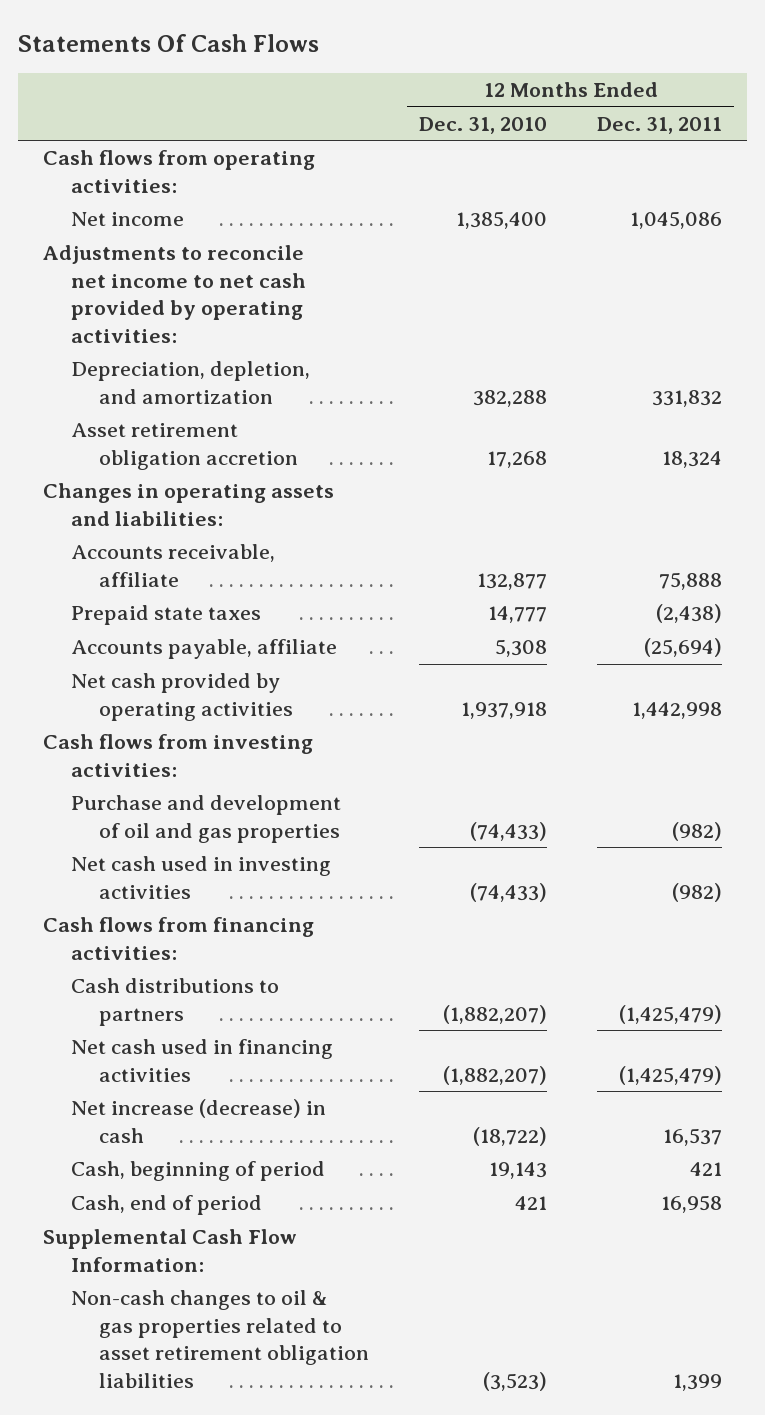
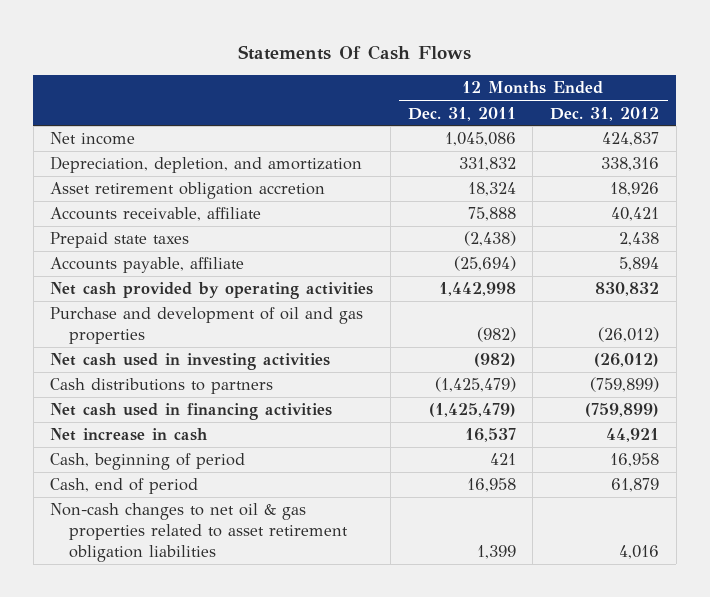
- | 12 Months Ended Dec. 31, 2010 | 12 Months Ended Dec. 31, 2011
+ | 12 Months Ended Dec. 31, 2011 | 12 Months Ended Dec. 31, 2012
- Cash flows from operating activities:
- Adjustments to reconcile net income to net cash provided by operating activities:
- Changes in operating assets and liabilities:
- Cash flows from investing activities:
- Cash flows from financing activities:
- Net increase (decrease) in cash | (18,722) | 16,537
+ Net increase in cash | 16,537 | 44,921
- Supplemental Cash Flow Information:
- Non-cash changes to oil & gas properties related to asset retirement obligation liabilities | (3,523) | 1,399
+ Non-cash changes to net oil & gas properties related to asset retirement obligation liabilities | 1,399 | 4,016

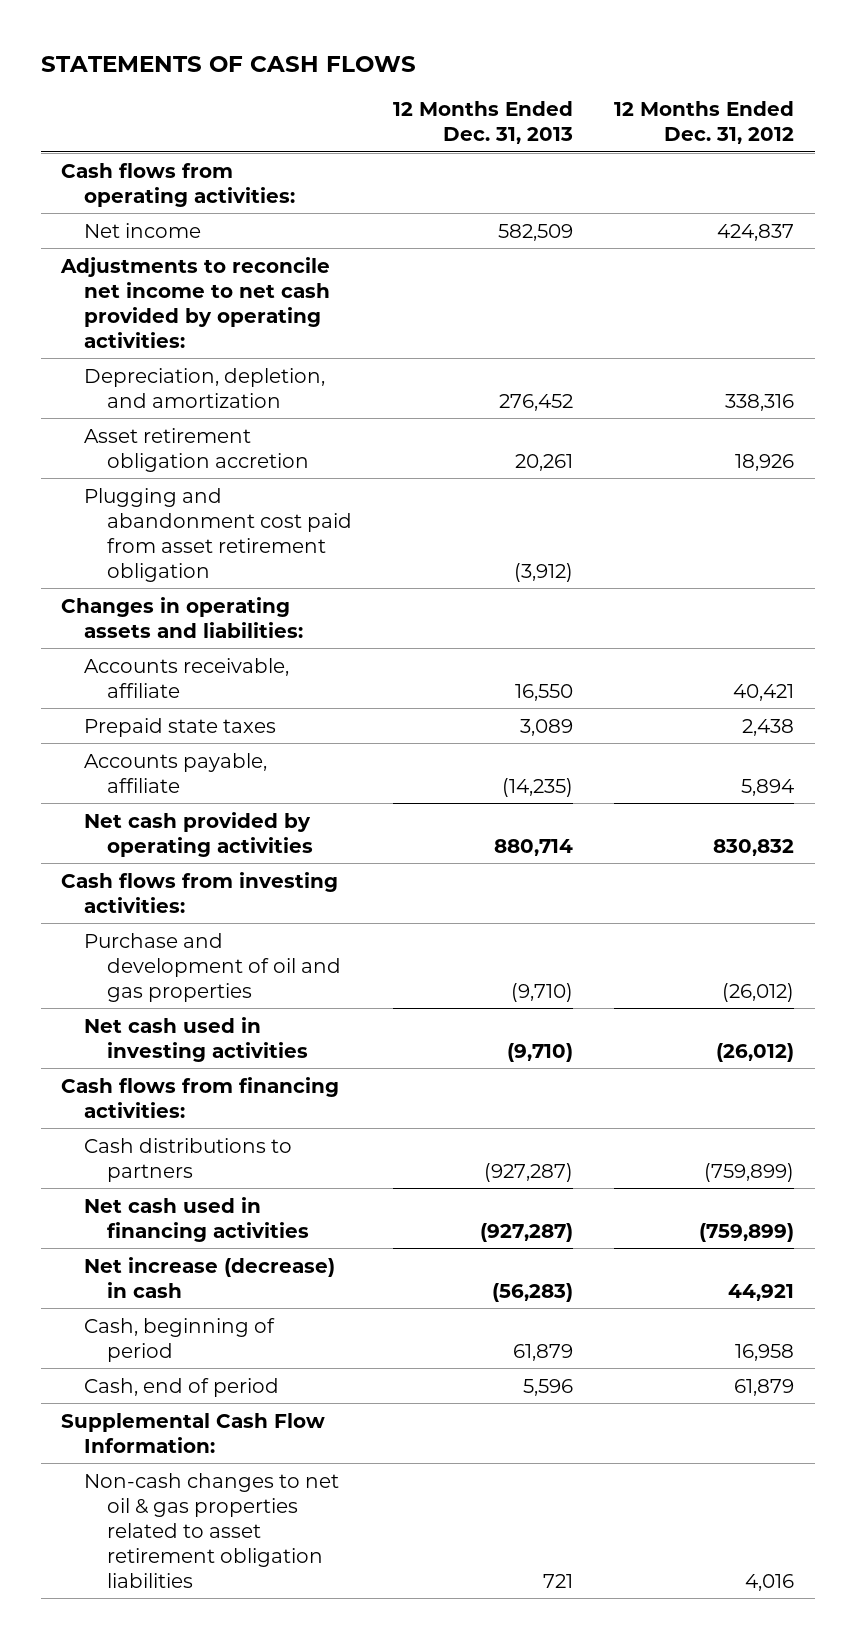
- Statements Of Cash Flows
+ STATEMENTS OF CASH FLOWS
- | 12 Months Ended Dec. 31, 2011 | 12 Months Ended Dec. 31, 2012
+ | 12 Months Ended Dec. 31, 2013 | 12 Months Ended Dec. 31, 2012
+ Cash flows from operating activities:
+ Adjustments to reconcile net income to net cash provided by operating activities:
+ Plugging and abandonment cost paid from asset retirement obligation | (3,912) |
+ Changes in operating assets and liabilities:
+ Cash flows from investing activities:
+ Cash flows from financing activities:
- Net increase in cash | 16,537 | 44,921
+ Net increase (decrease) in cash | (56,283) | 44,921
+ Supplemental Cash Flow Information:

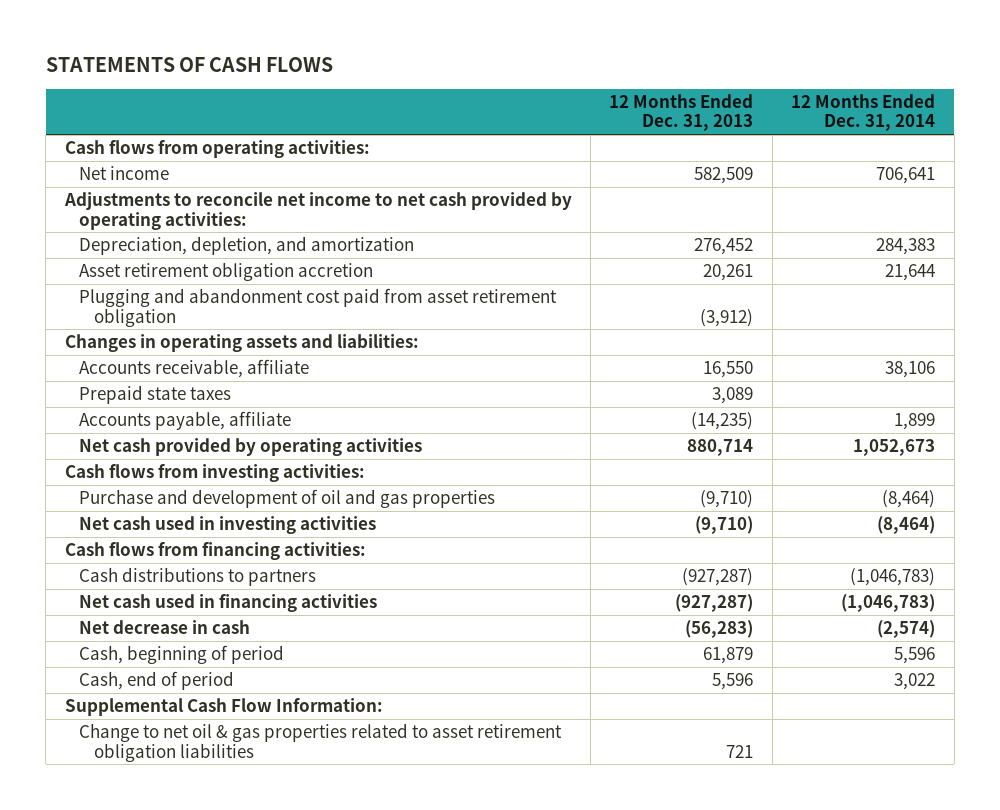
- | 12 Months Ended Dec. 31, 2013 | 12 Months Ended Dec. 31, 2012
+ | 12 Months Ended Dec. 31, 2013 | 12 Months Ended Dec. 31, 2014
- Net increase (decrease) in cash | (56,283) | 44,921
+ Net decrease in cash | (56,283) | (2,574)
- Non-cash changes to net oil & gas properties related to asset retirement obligation liabilities | 721 | 4,016
+ Change to net oil & gas properties related to asset retirement obligation liabilities | 721 |

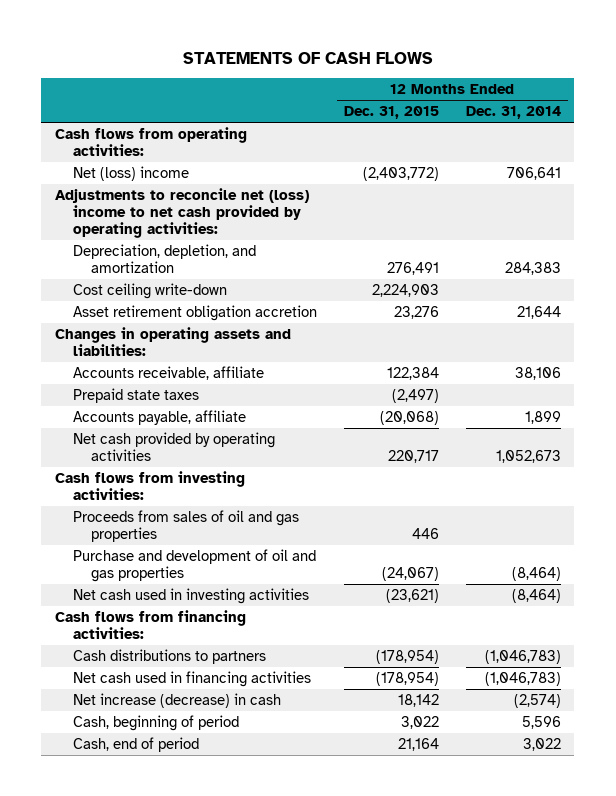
- | 12 Months Ended Dec. 31, 2013 | 12 Months Ended Dec. 31, 2014
+ | 12 Months Ended Dec. 31, 2015 | 12 Months Ended Dec. 31, 2014
- Net income | 582,509 | 706,641
- Adjustments to reconcile net income to net cash provided by operating activities:
+ Net (loss) income | (2,403,772) | 706,641
+ Adjustments to reconcile net (loss) income to net cash provided by operating activities:
+ Cost ceiling write-down | 2,224,903 |
- Plugging and abandonment cost paid from asset retirement obligation | (3,912) |
+ Proceeds from sales of oil and gas properties | 446 |
- Net decrease in cash | (56,283) | (2,574)
+ Net increase (decrease) in cash | 18,142 | (2,574)
- Supplemental Cash Flow Information:
- Change to net oil & gas properties related to asset retirement obligation liabilities | 721 |

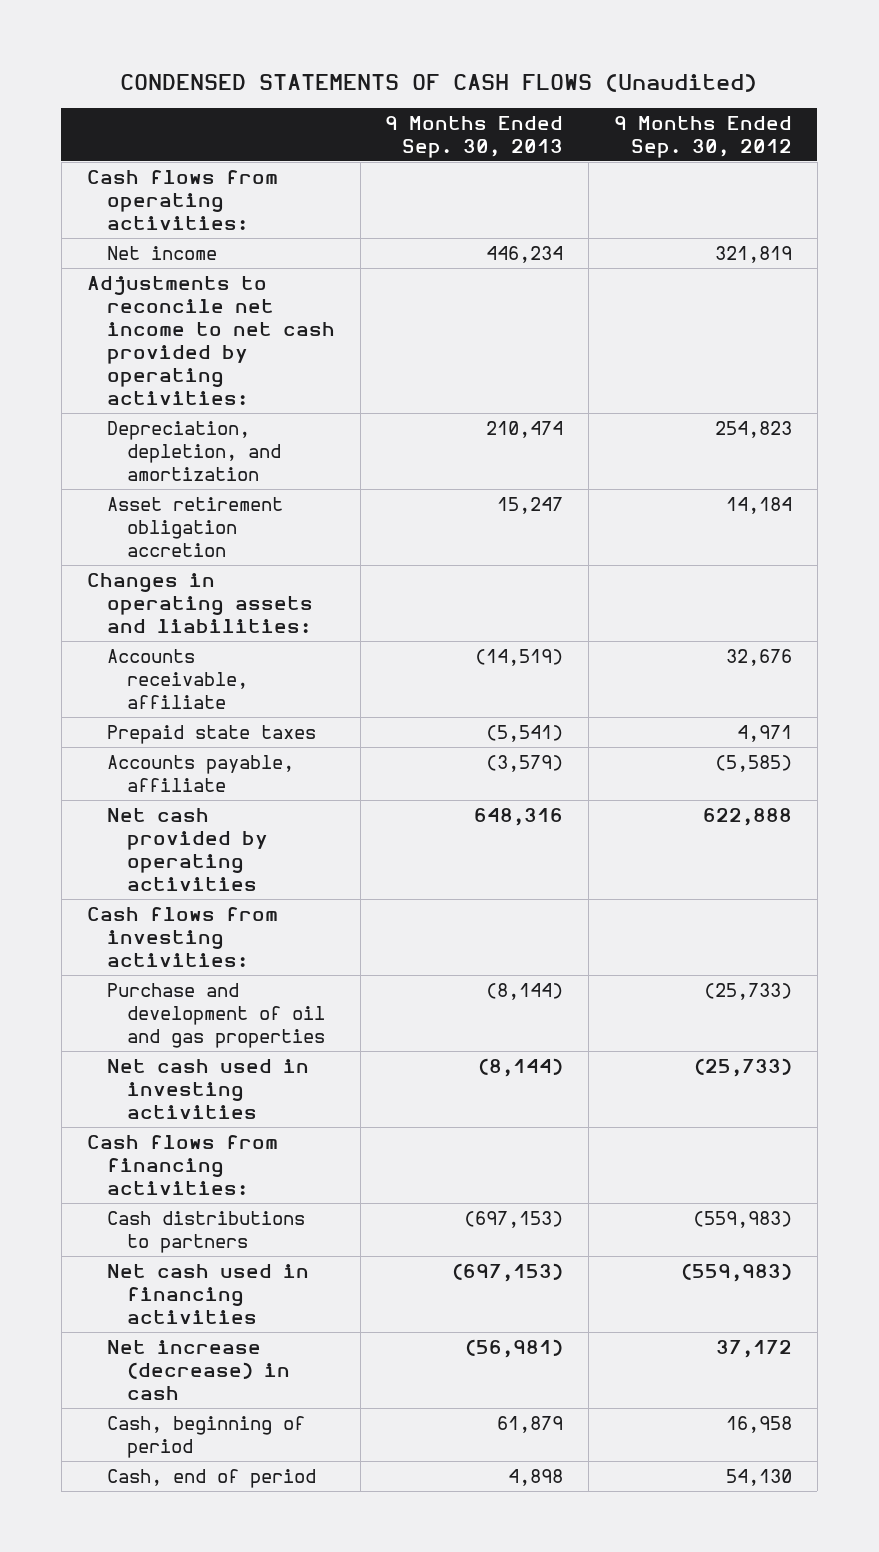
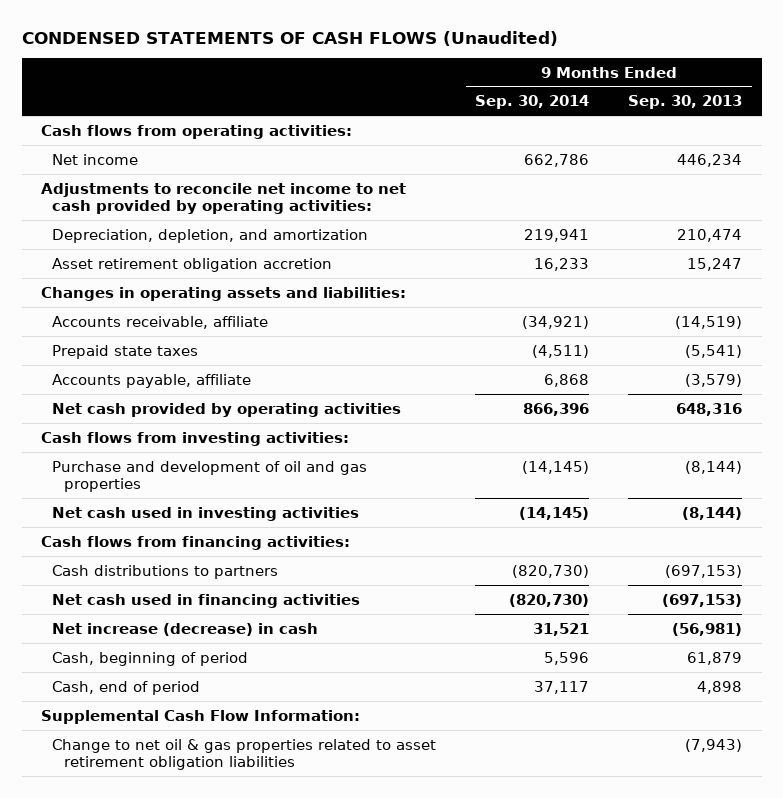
- | 9 Months Ended Sep. 30, 2013 | 9 Months Ended Sep. 30, 2012
+ | 9 Months Ended Sep. 30, 2014 | 9 Months Ended Sep. 30, 2013
+ Supplemental Cash Flow Information:
+ Change to net oil & gas properties related to asset retirement obligation liabilities | | (7,943)

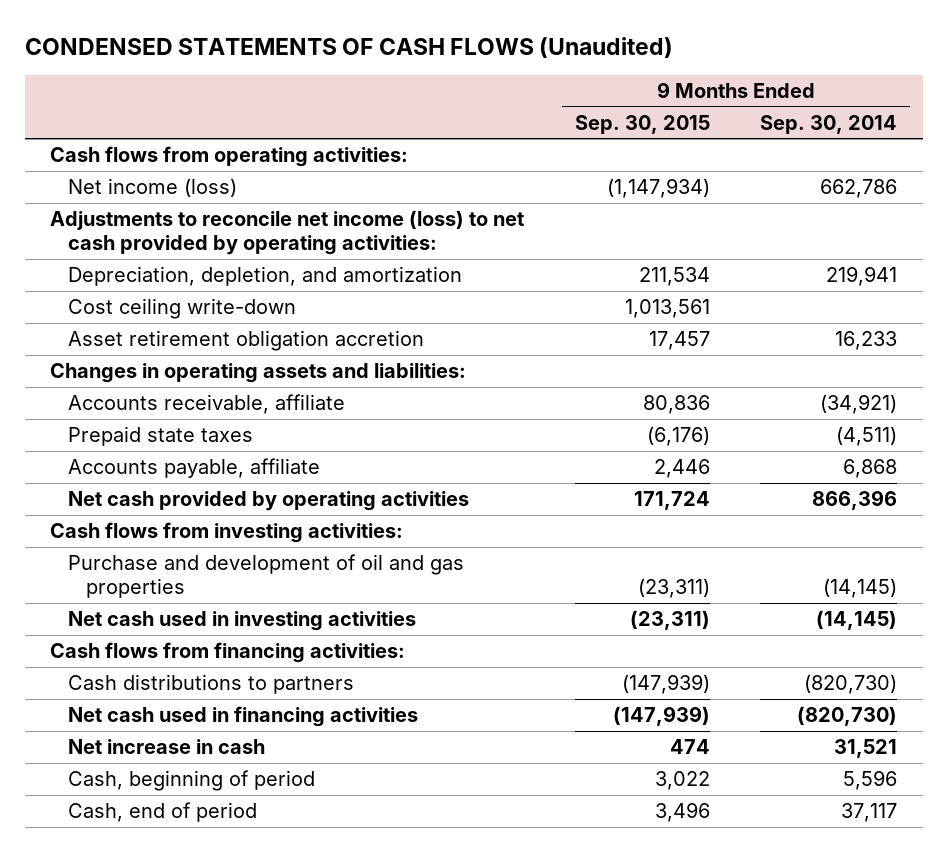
- | 9 Months Ended Sep. 30, 2014 | 9 Months Ended Sep. 30, 2013
+ | 9 Months Ended Sep. 30, 2015 | 9 Months Ended Sep. 30, 2014
- Net income | 662,786 | 446,234
- Adjustments to reconcile net income to net cash provided by operating activities:
+ Net income (loss) | (1,147,934) | 662,786
+ Adjustments to reconcile net income (loss) to net cash provided by operating activities:
+ Cost ceiling write-down | 1,013,561 |
- Net increase (decrease) in cash | 31,521 | (56,981)
+ Net increase in cash | 474 | 31,521
- Supplemental Cash Flow Information:
- Change to net oil & gas properties related to asset retirement obligation liabilities | | (7,943)

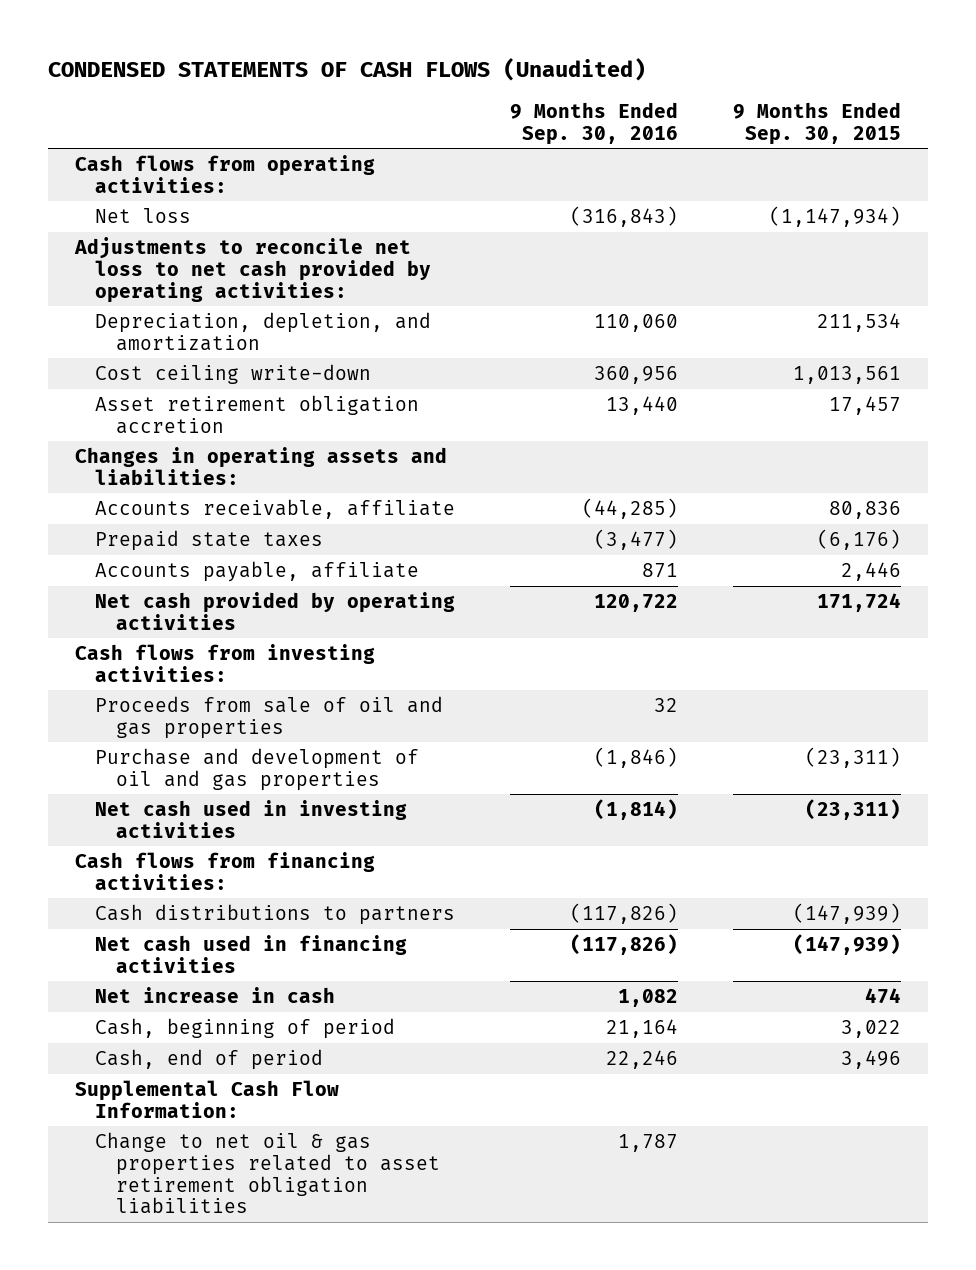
- | 9 Months Ended Sep. 30, 2015 | 9 Months Ended Sep. 30, 2014
+ | 9 Months Ended Sep. 30, 2016 | 9 Months Ended Sep. 30, 2015
- Net income (loss) | (1,147,934) | 662,786
- Adjustments to reconcile net income (loss) to net cash provided by operating activities:
+ Net loss | (316,843) | (1,147,934)
+ Adjustments to reconcile net loss to net cash provided by operating activities:
+ Proceeds from sale of oil and gas properties | 32 |
+ Supplemental Cash Flow Information:
+ Change to net oil & gas properties related to asset retirement obligation liabilities | 1,787 |

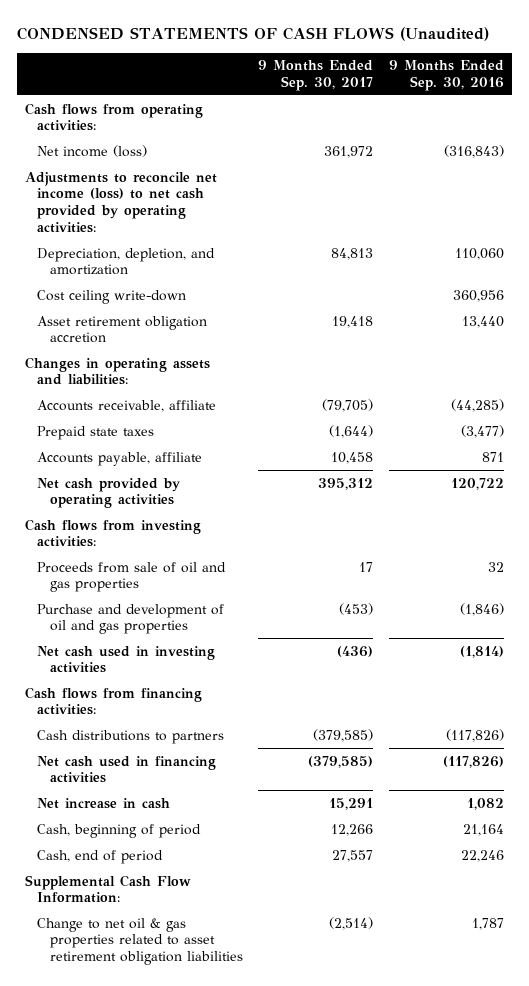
- | 9 Months Ended Sep. 30, 2016 | 9 Months Ended Sep. 30, 2015
+ | 9 Months Ended Sep. 30, 2017 | 9 Months Ended Sep. 30, 2016
- Net loss | (316,843) | (1,147,934)
- Adjustments to reconcile net loss to net cash provided by operating activities:
+ Net income (loss) | 361,972 | (316,843)
+ Adjustments to reconcile net income (loss) to net cash provided by operating activities:

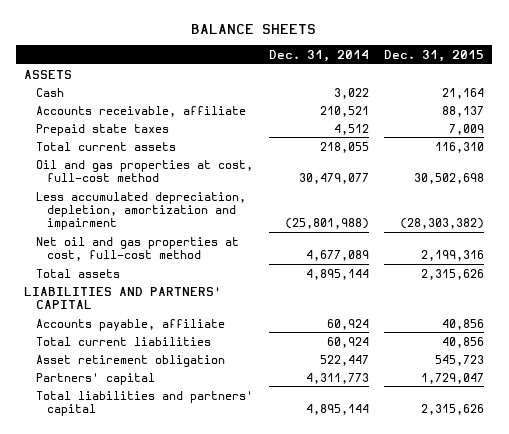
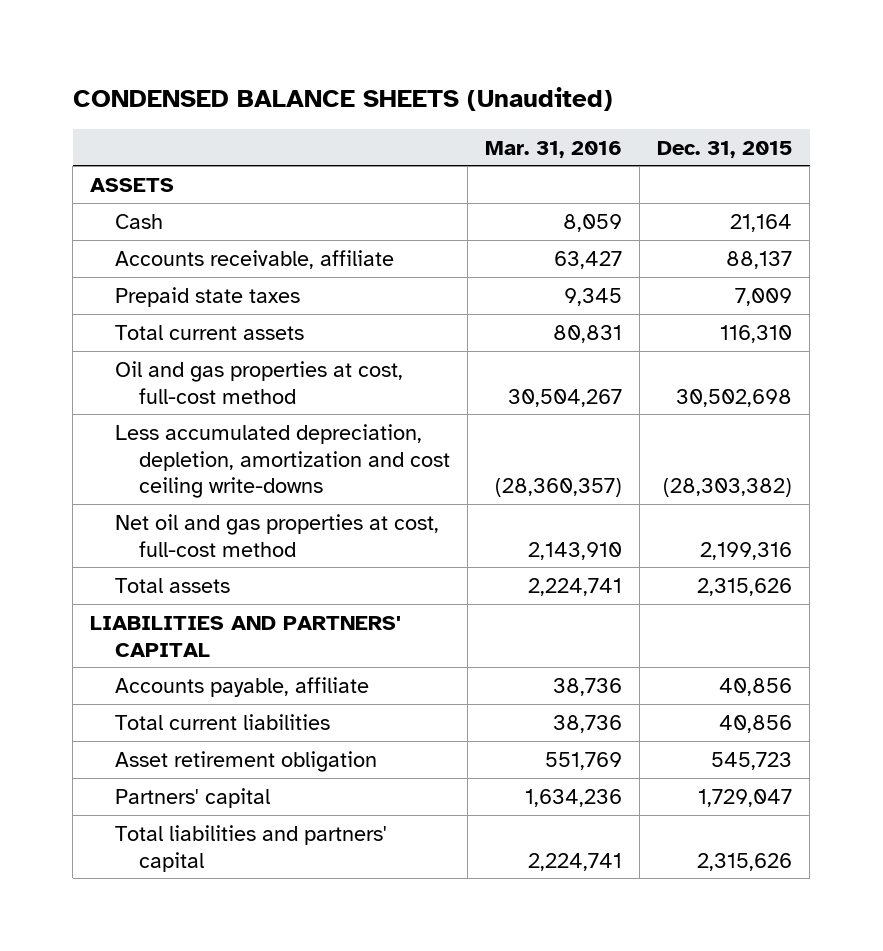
- BALANCE SHEETS
+ CONDENSED BALANCE SHEETS (Unaudited)
- | Dec. 31, 2014 | Dec. 31, 2015
+ | Mar. 31, 2016 | Dec. 31, 2015
- Less accumulated depreciation, depletion, amortization and impairment | (25,801,988) | (28,303,382)
+ Less accumulated depreciation, depletion, amortization and cost ceiling write-downs | (28,360,357) | (28,303,382)

